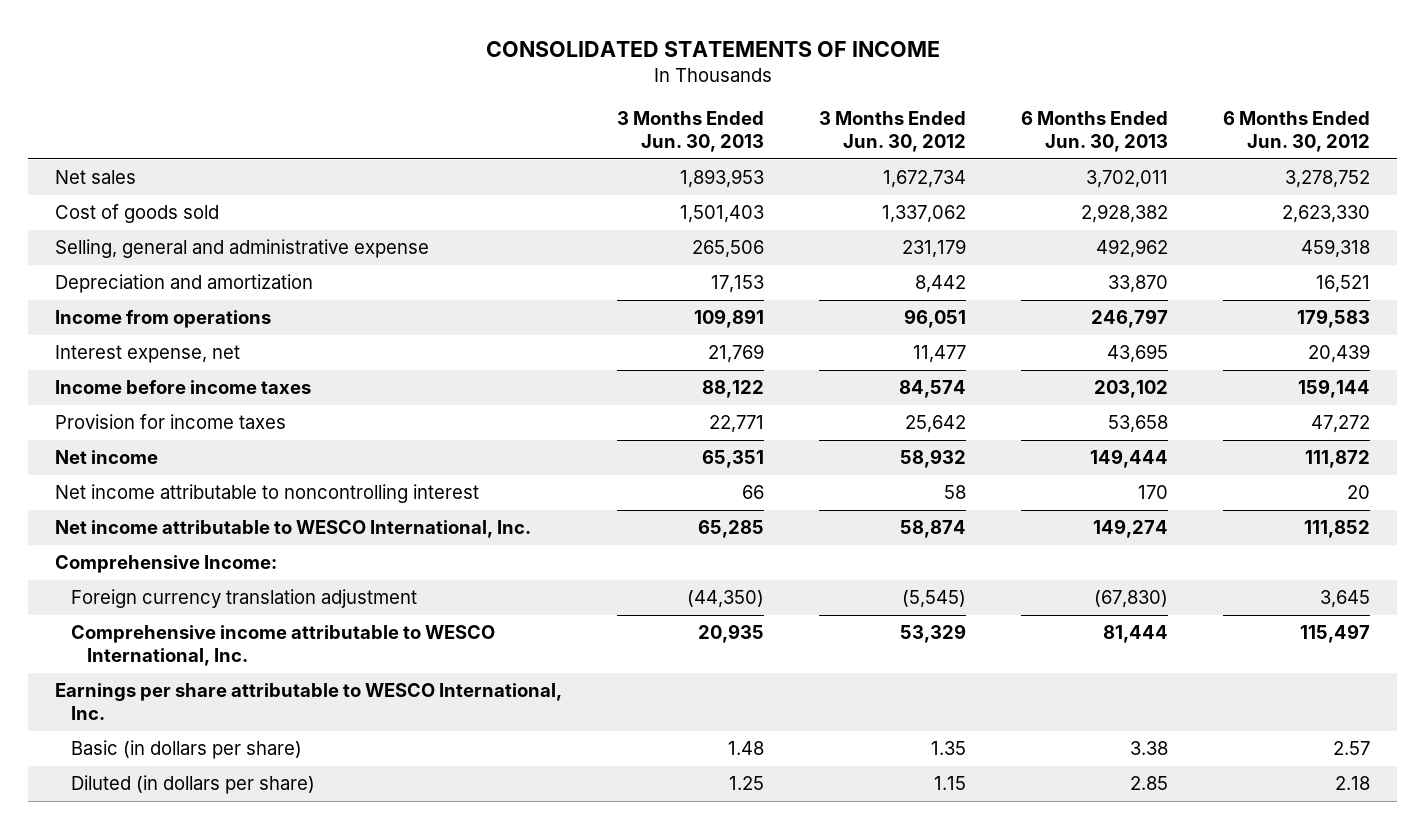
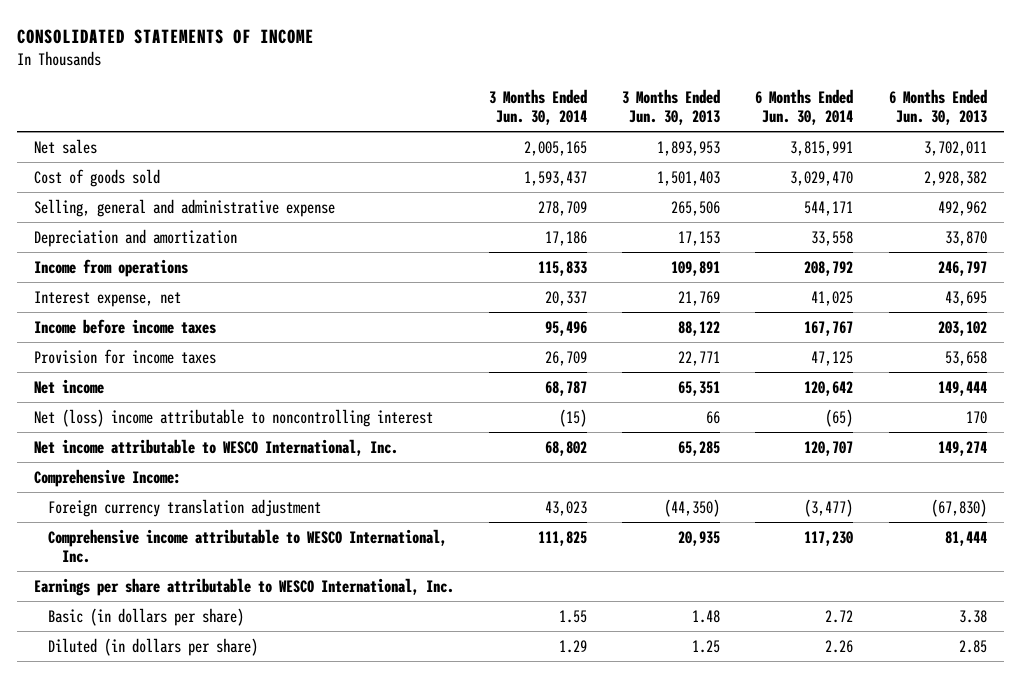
- | 3 Months Ended Jun. 30, 2013 | 3 Months Ended Jun. 30, 2012 | 6 Months Ended Jun. 30, 2013 | 6 Months Ended Jun. 30, 2012
+ | 3 Months Ended Jun. 30, 2014 | 3 Months Ended Jun. 30, 2013 | 6 Months Ended Jun. 30, 2014 | 6 Months Ended Jun. 30, 2013
- Net income attributable to noncontrolling interest | 66 | 58 | 170 | 20
+ Net (loss) income attributable to noncontrolling interest | (15) | 66 | (65) | 170

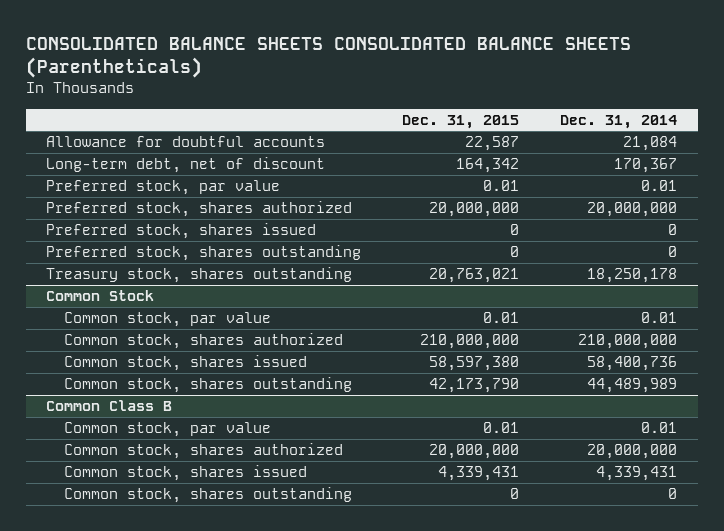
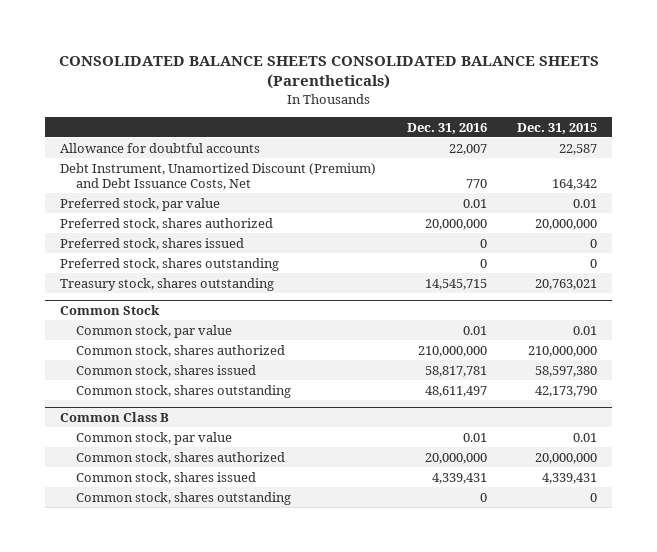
- | Dec. 31, 2015 | Dec. 31, 2014
+ | Dec. 31, 2016 | Dec. 31, 2015
- Long-term debt, net of discount | 164,342 | 170,367
+ Debt Instrument, Unamortized Discount (Premium) and Debt Issuance Costs, Net | 770 | 164,342

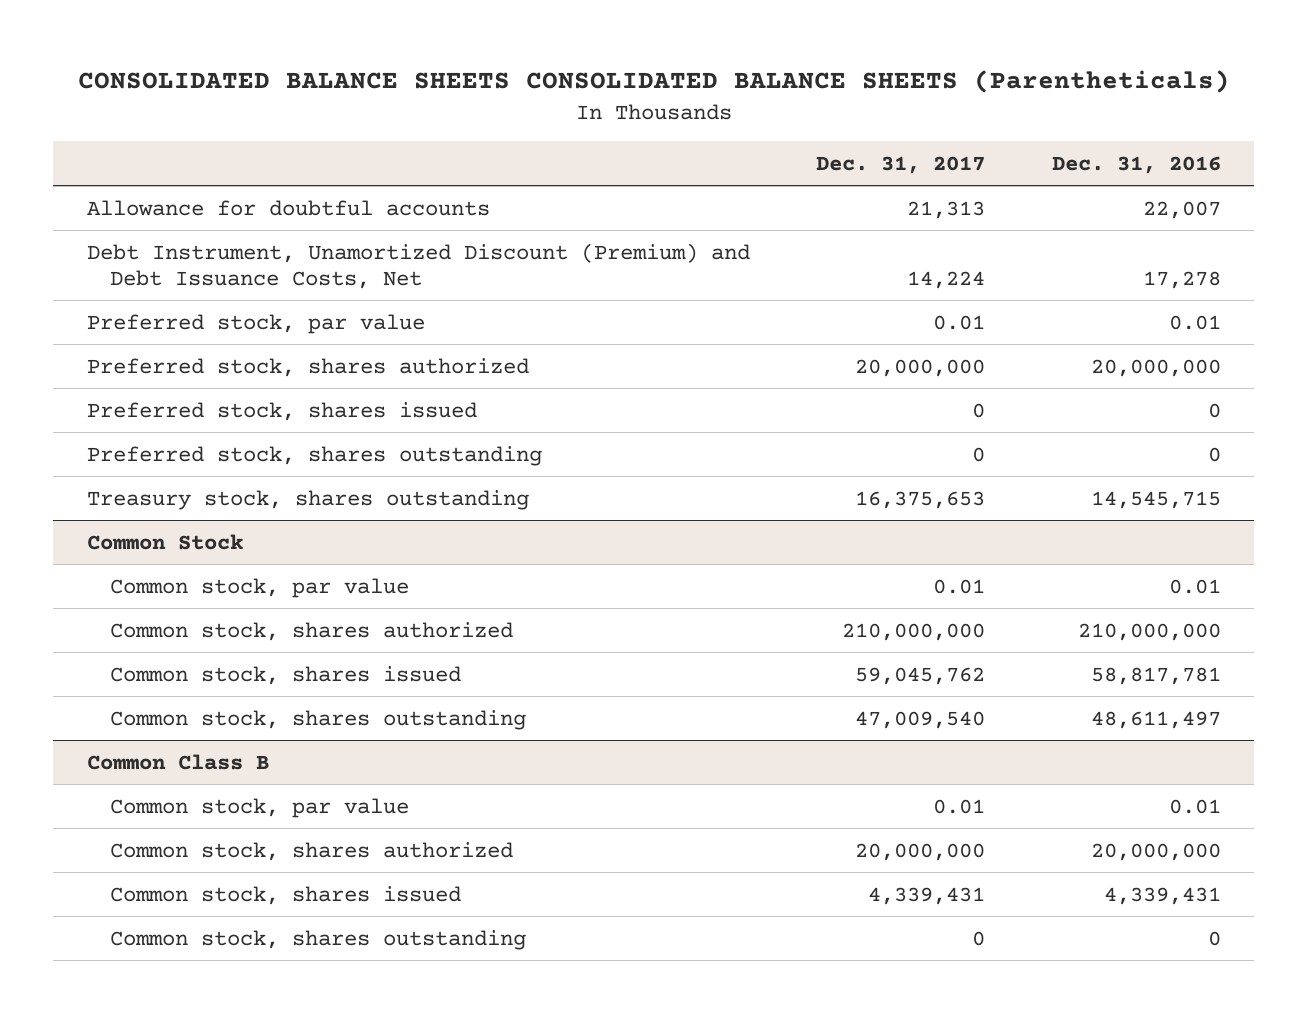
- | Dec. 31, 2016 | Dec. 31, 2015
+ | Dec. 31, 2017 | Dec. 31, 2016
- Debt Instrument, Unamortized Discount (Premium) and Debt Issuance Costs, Net | 770 | 164,342
+ Debt Instrument, Unamortized Discount (Premium) and Debt Issuance Costs, Net | 14,224 | 17,278

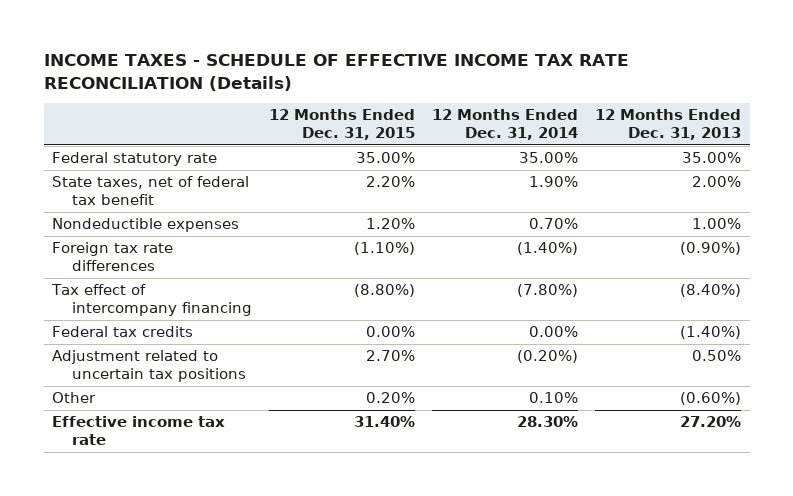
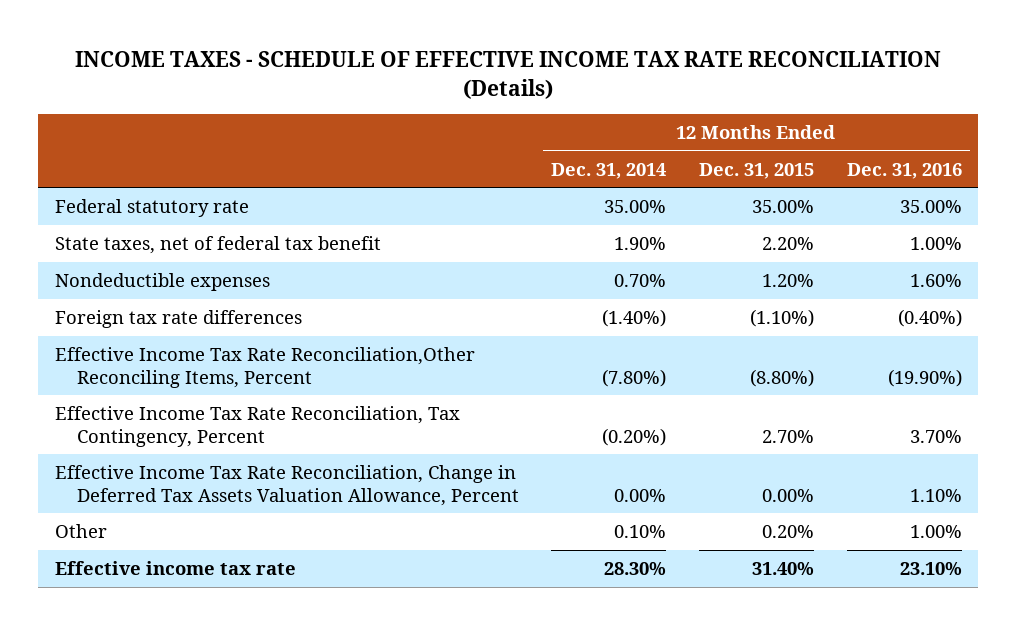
- | 12 Months Ended Dec. 31, 2015 | 12 Months Ended Dec. 31, 2014 | 12 Months Ended Dec. 31, 2013
+ | 12 Months Ended Dec. 31, 2014 | 12 Months Ended Dec. 31, 2015 | 12 Months Ended Dec. 31, 2016
- Tax effect of intercompany financing | (8.80%) | (7.80%) | (8.40%)
- Federal tax credits | 0.00% | 0.00% | (1.40%)
- Adjustment related to uncertain tax positions | 2.70% | (0.20%) | 0.50%
+ Effective Income Tax Rate Reconciliation,Other Reconciling Items, Percent | (7.80%) | (8.80%) | (19.90%)
+ Effective Income Tax Rate Reconciliation, Tax Contingency, Percent | (0.20%) | 2.70% | 3.70%
+ Effective Income Tax Rate Reconciliation, Change in Deferred Tax Assets Valuation Allowance, Percent | 0.00% | 0.00% | 1.10%

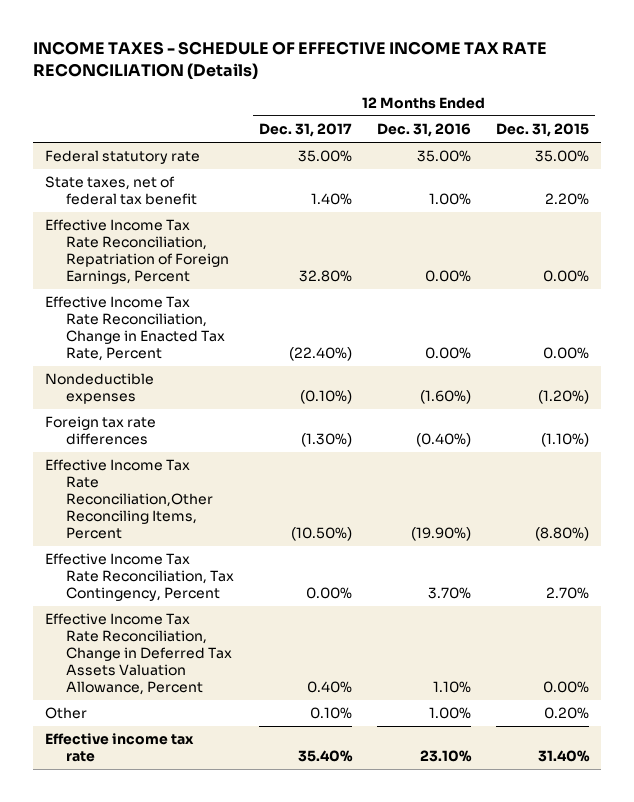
- | 12 Months Ended Dec. 31, 2014 | 12 Months Ended Dec. 31, 2015 | 12 Months Ended Dec. 31, 2016
+ | 12 Months Ended Dec. 31, 2017 | 12 Months Ended Dec. 31, 2016 | 12 Months Ended Dec. 31, 2015
- Nondeductible expenses | 0.70% | 1.20% | 1.60%
+ Effective Income Tax Rate Reconciliation, Repatriation of Foreign Earnings, Percent | 32.80% | 0.00% | 0.00%
+ Effective Income Tax Rate Reconciliation, Change in Enacted Tax Rate, Percent | (22.40%) | 0.00% | 0.00%
+ Nondeductible expenses | (0.10%) | (1.60%) | (1.20%)

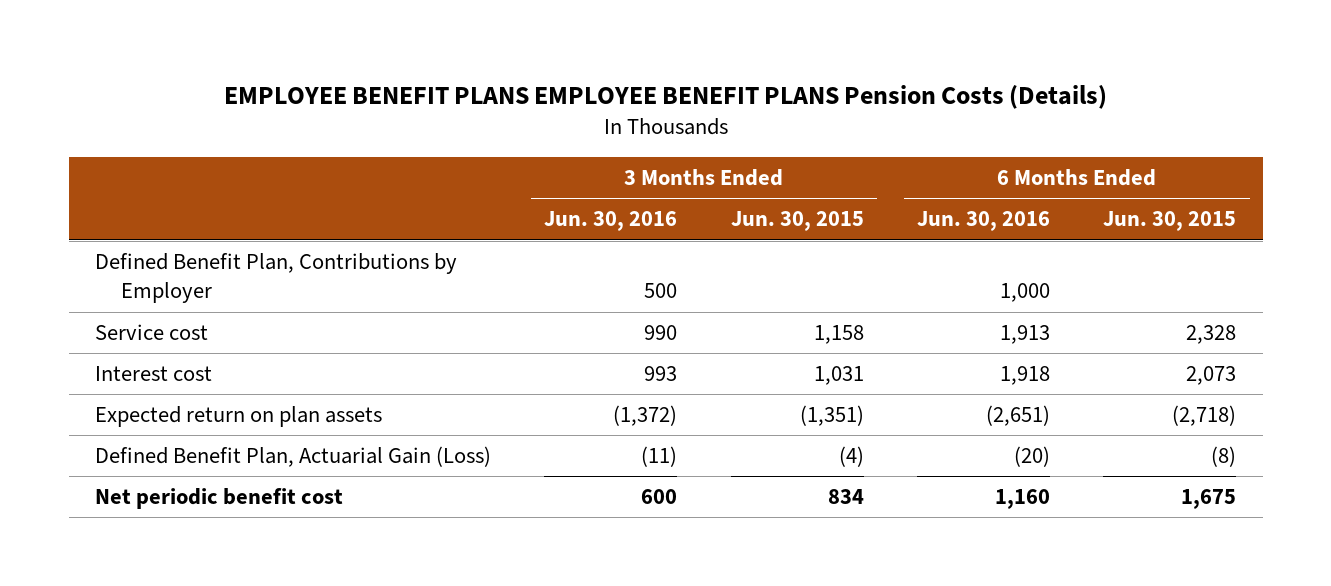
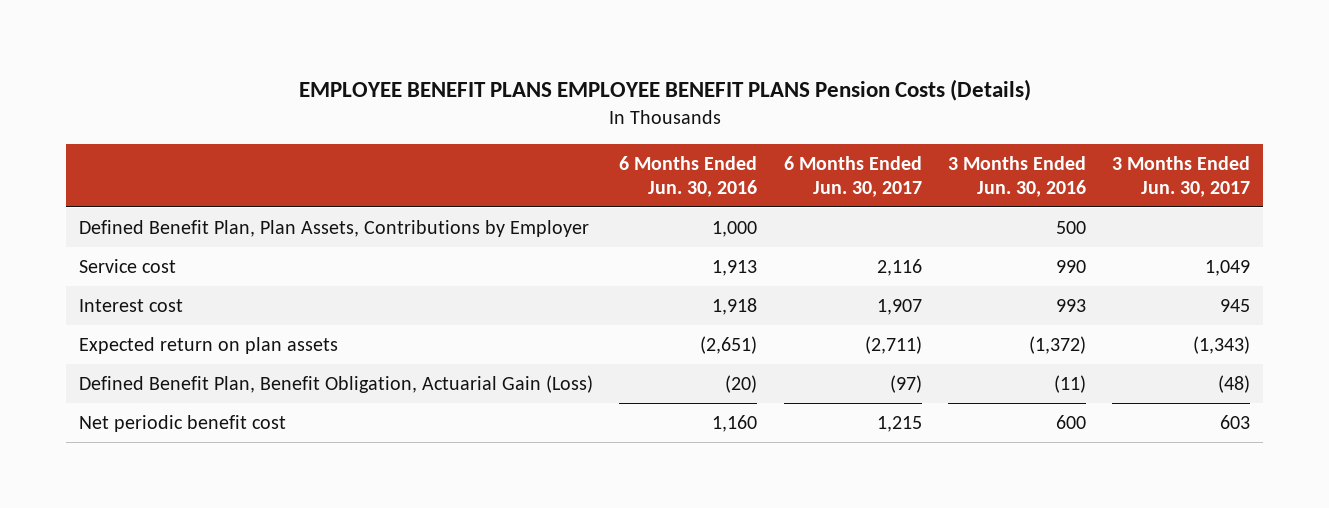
- | 3 Months Ended Jun. 30, 2016 | 3 Months Ended Jun. 30, 2015 | 6 Months Ended Jun. 30, 2016 | 6 Months Ended Jun. 30, 2015
+ | 6 Months Ended Jun. 30, 2016 | 6 Months Ended Jun. 30, 2017 | 3 Months Ended Jun. 30, 2016 | 3 Months Ended Jun. 30, 2017
- Defined Benefit Plan, Contributions by Employer | 500 | | 1,000 |
+ Defined Benefit Plan, Plan Assets, Contributions by Employer | 1,000 | | 500 |
- Defined Benefit Plan, Actuarial Gain (Loss) | (11) | (4) | (20) | (8)
+ Defined Benefit Plan, Benefit Obligation, Actuarial Gain (Loss) | (20) | (97) | (11) | (48)

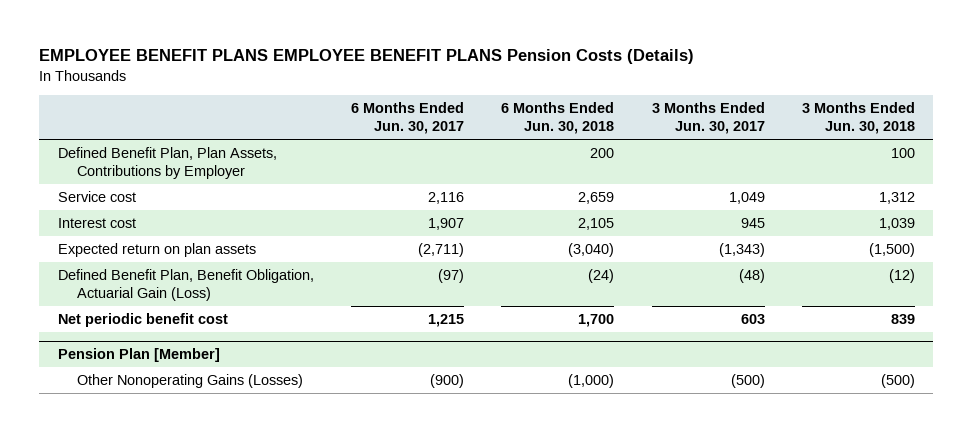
- | 6 Months Ended Jun. 30, 2016 | 6 Months Ended Jun. 30, 2017 | 3 Months Ended Jun. 30, 2016 | 3 Months Ended Jun. 30, 2017
+ | 6 Months Ended Jun. 30, 2017 | 6 Months Ended Jun. 30, 2018 | 3 Months Ended Jun. 30, 2017 | 3 Months Ended Jun. 30, 2018
+ Pension Plan [Member]
+ Other Nonoperating Gains (Losses) | (900) | (1,000) | (500) | (500)

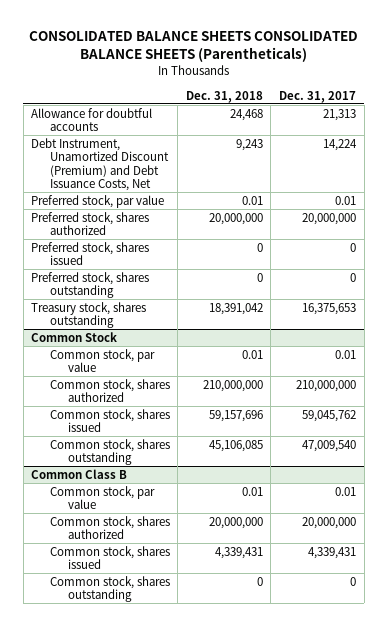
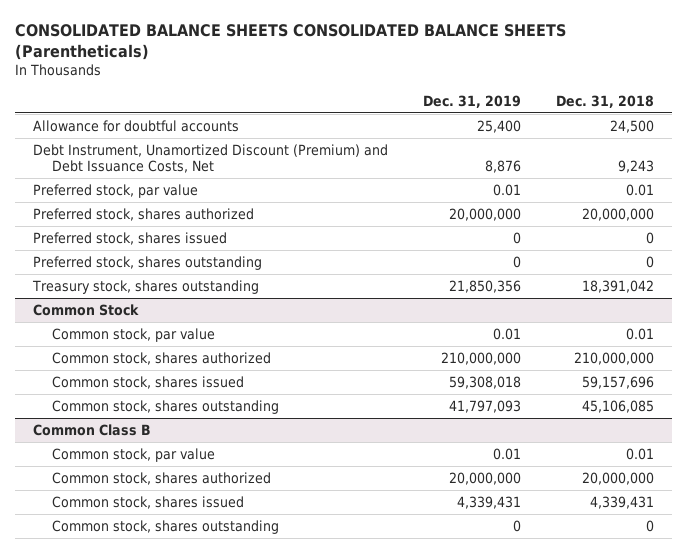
- | Dec. 31, 2018 | Dec. 31, 2017
+ | Dec. 31, 2019 | Dec. 31, 2018
- Allowance for doubtful accounts | 24,468 | 21,313
+ Allowance for doubtful accounts | 25,400 | 24,500

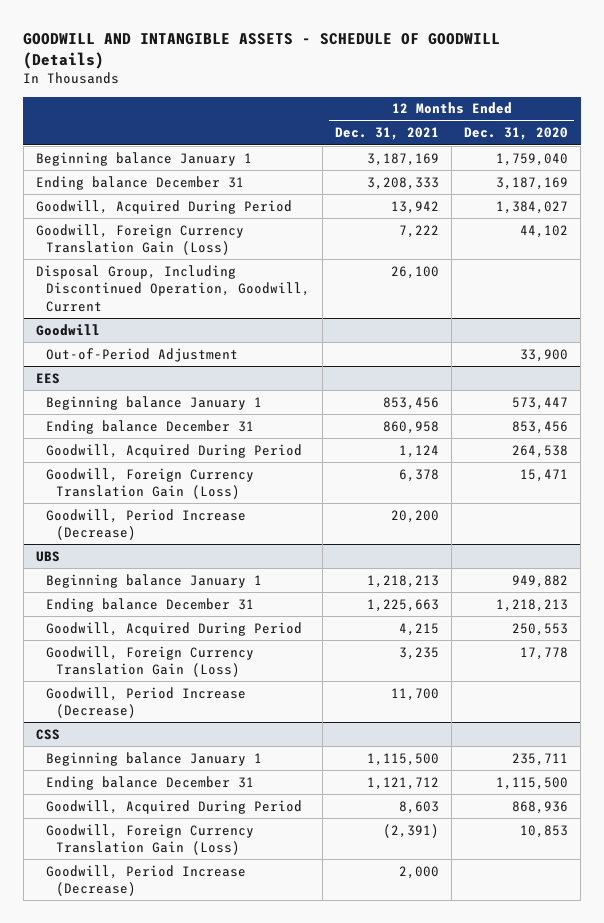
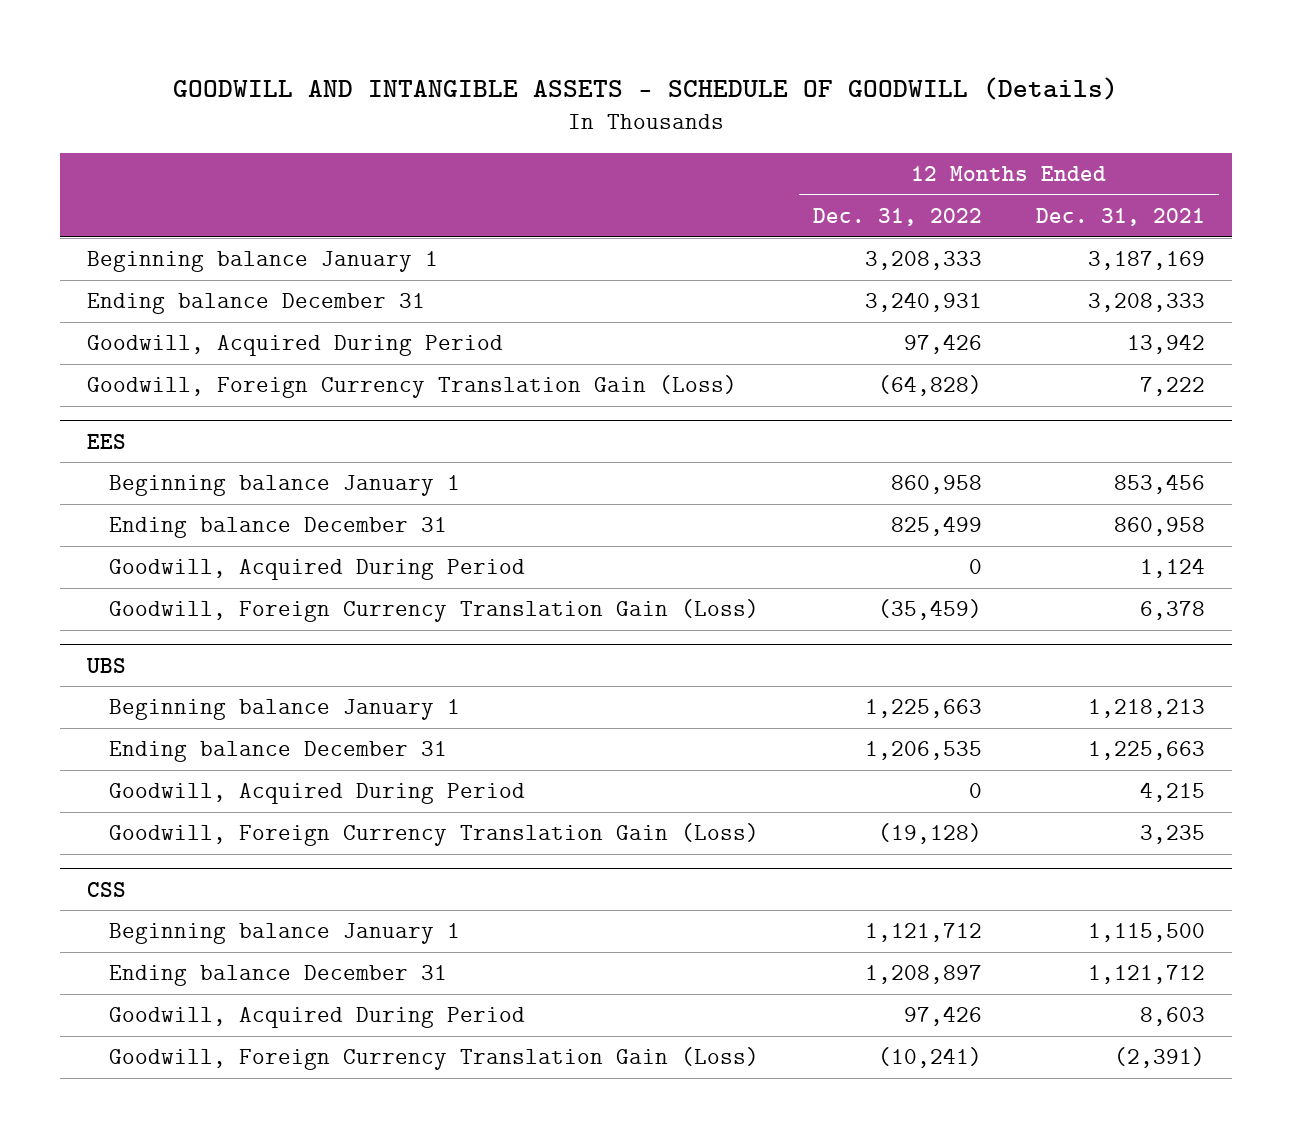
- | 12 Months Ended Dec. 31, 2021 | 12 Months Ended Dec. 31, 2020
+ | 12 Months Ended Dec. 31, 2022 | 12 Months Ended Dec. 31, 2021
- Disposal Group, Including Discontinued Operation, Goodwill, Current | 26,100 |
- Goodwill
- Out-of-Period Adjustment | | 33,900
@ EES
- Goodwill, Period Increase (Decrease) | 20,200 |
@ UBS
- Goodwill, Period Increase (Decrease) | 11,700 |
@ CSS
- Goodwill, Period Increase (Decrease) | 2,000 |

